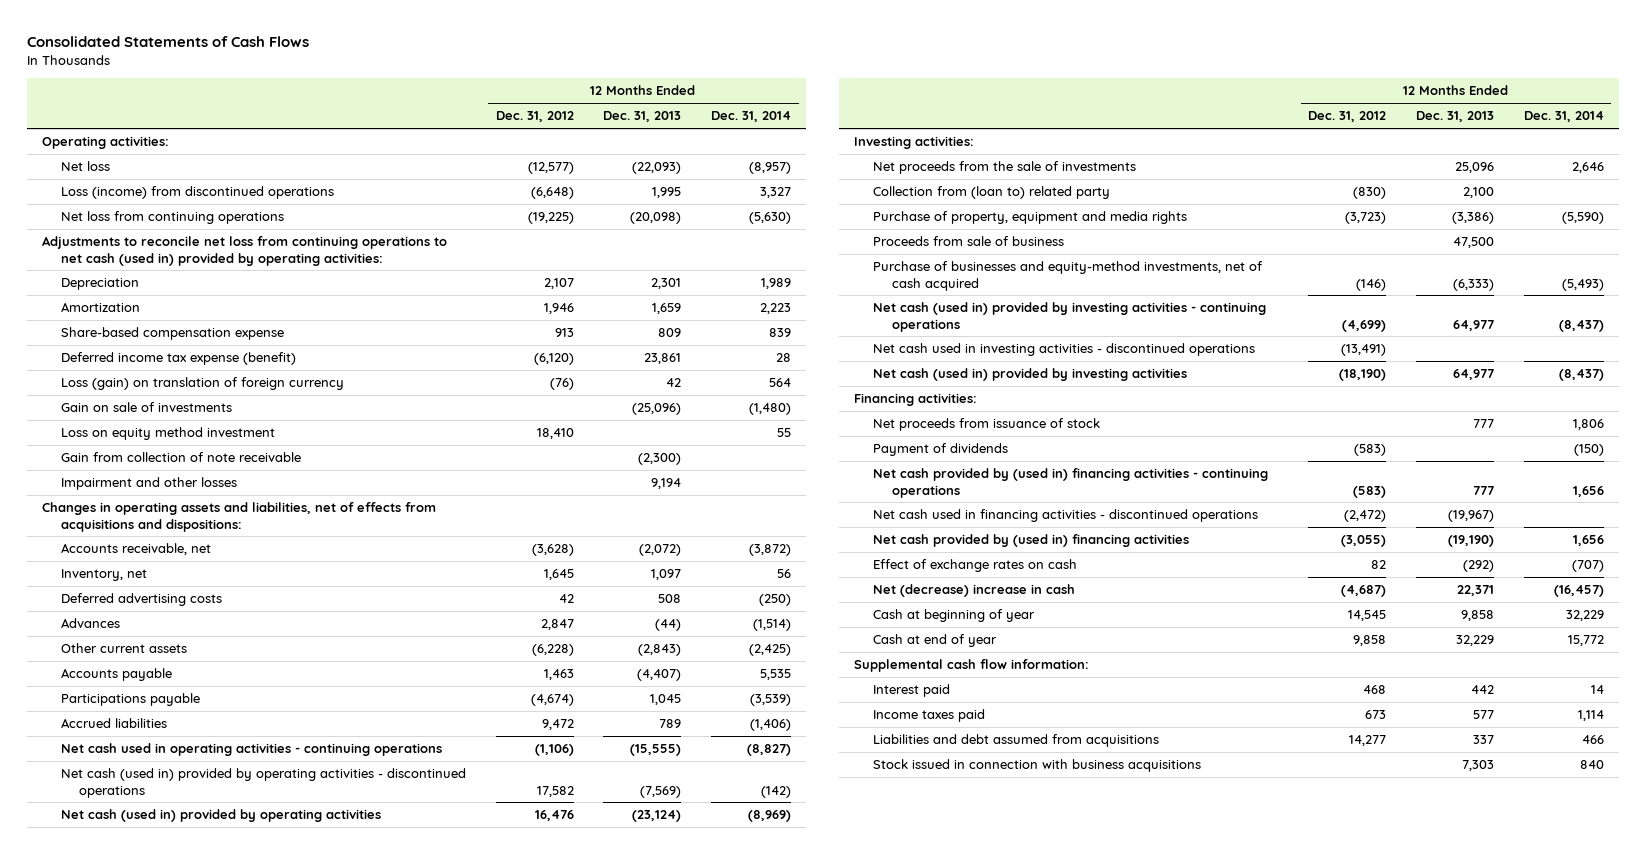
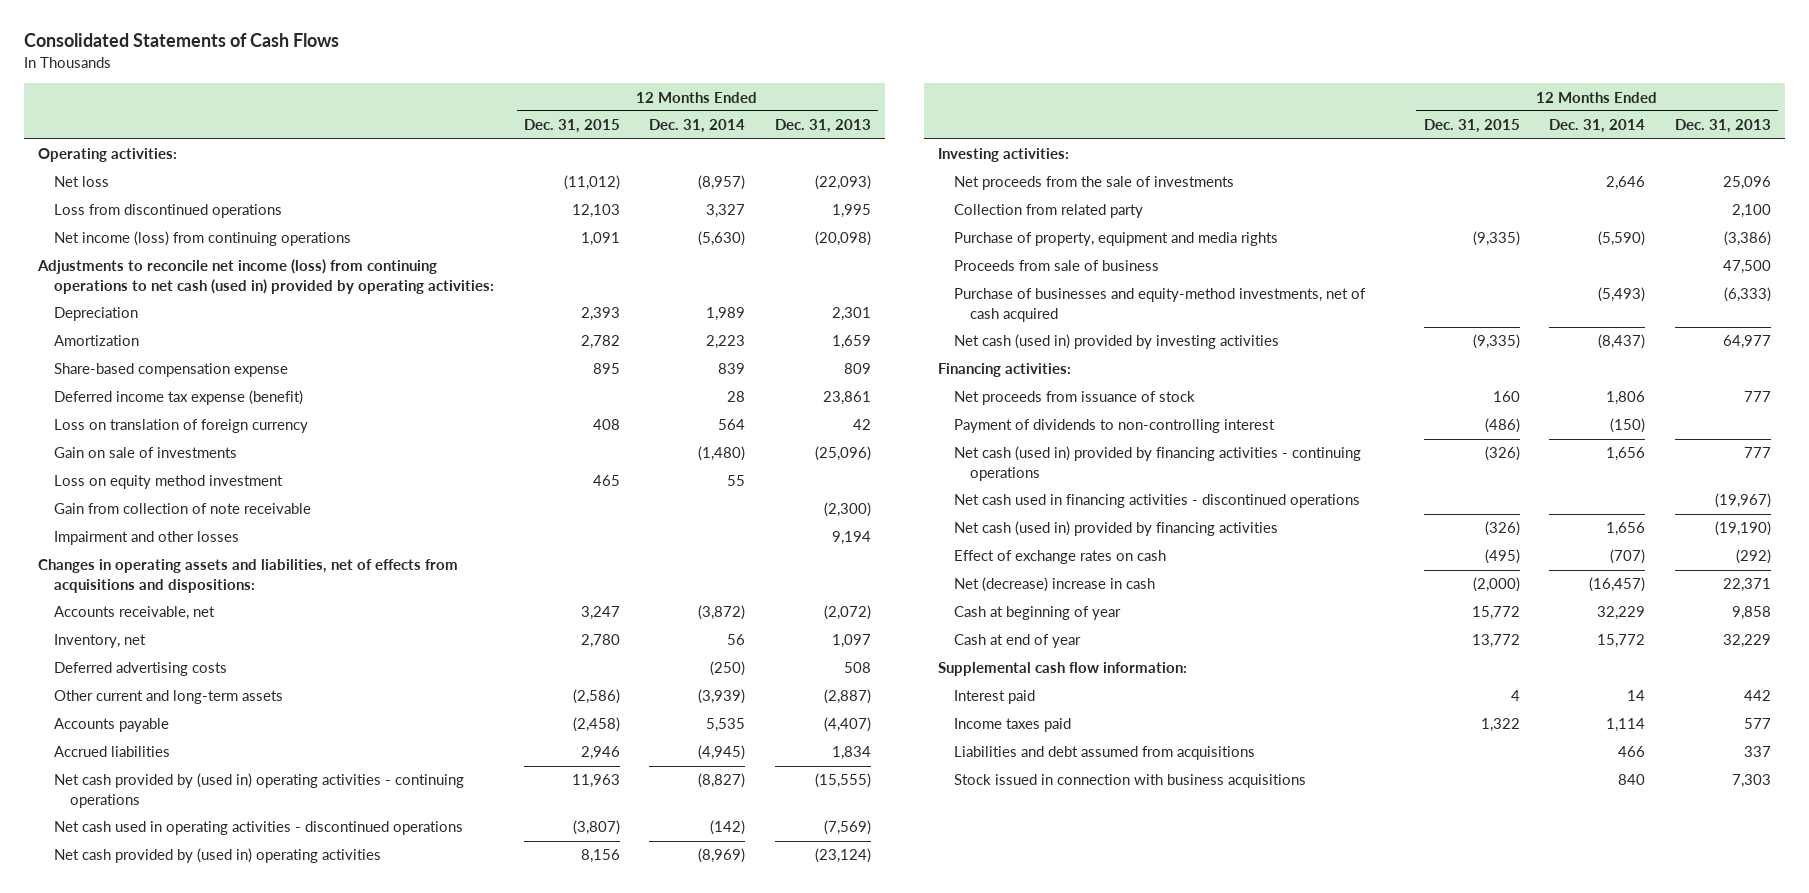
- | 12 Months Ended Dec. 31, 2012 | 12 Months Ended Dec. 31, 2013 | 12 Months Ended Dec. 31, 2014
+ | 12 Months Ended Dec. 31, 2015 | 12 Months Ended Dec. 31, 2014 | 12 Months Ended Dec. 31, 2013
- Loss (income) from discontinued operations | (6,648) | 1,995 | 3,327
- Net loss from continuing operations | (19,225) | (20,098) | (5,630)
- Adjustments to reconcile net loss from continuing operations to net cash (used in) provided by operating activities:
+ Loss from discontinued operations | 12,103 | 3,327 | 1,995
+ Net income (loss) from continuing operations | 1,091 | (5,630) | (20,098)
+ Adjustments to reconcile net income (loss) from continuing operations to net cash (used in) provided by operating activities:
- Loss (gain) on translation of foreign currency | (76) | 42 | 564
+ Loss on translation of foreign currency | 408 | 564 | 42
- Advances | 2,847 | (44) | (1,514)
- Other current assets | (6,228) | (2,843) | (2,425)
+ Other current and long-term assets | (2,586) | (3,939) | (2,887)
- Participations payable | (4,674) | 1,045 | (3,539)
- Accrued liabilities | 9,472 | 789 | (1,406)
- Net cash used in operating activities - continuing operations | (1,106) | (15,555) | (8,827)
- Net cash (used in) provided by operating activities - discontinued operations | 17,582 | (7,569) | (142)
- Net cash (used in) provided by operating activities | 16,476 | (23,124) | (8,969)
+ Accrued liabilities | 2,946 | (4,945) | 1,834
+ Net cash provided by (used in) operating activities - continuing operations | 11,963 | (8,827) | (15,555)
+ Net cash used in operating activities - discontinued operations | (3,807) | (142) | (7,569)
+ Net cash provided by (used in) operating activities | 8,156 | (8,969) | (23,124)
- Collection from (loan to) related party | (830) | 2,100 |
+ Collection from related party | | | 2,100
- Net cash (used in) provided by investing activities - continuing operations | (4,699) | 64,977 | (8,437)
- Net cash used in investing activities - discontinued operations | (13,491) | |
- Payment of dividends | (583) | | (150)
- Net cash provided by (used in) financing activities - continuing operations | (583) | 777 | 1,656
+ Payment of dividends to non-controlling interest | (486) | (150) |
+ Net cash (used in) provided by financing activities - continuing operations | (326) | 1,656 | 777
- Net cash provided by (used in) financing activities | (3,055) | (19,190) | 1,656
+ Net cash (used in) provided by financing activities | (326) | 1,656 | (19,190)

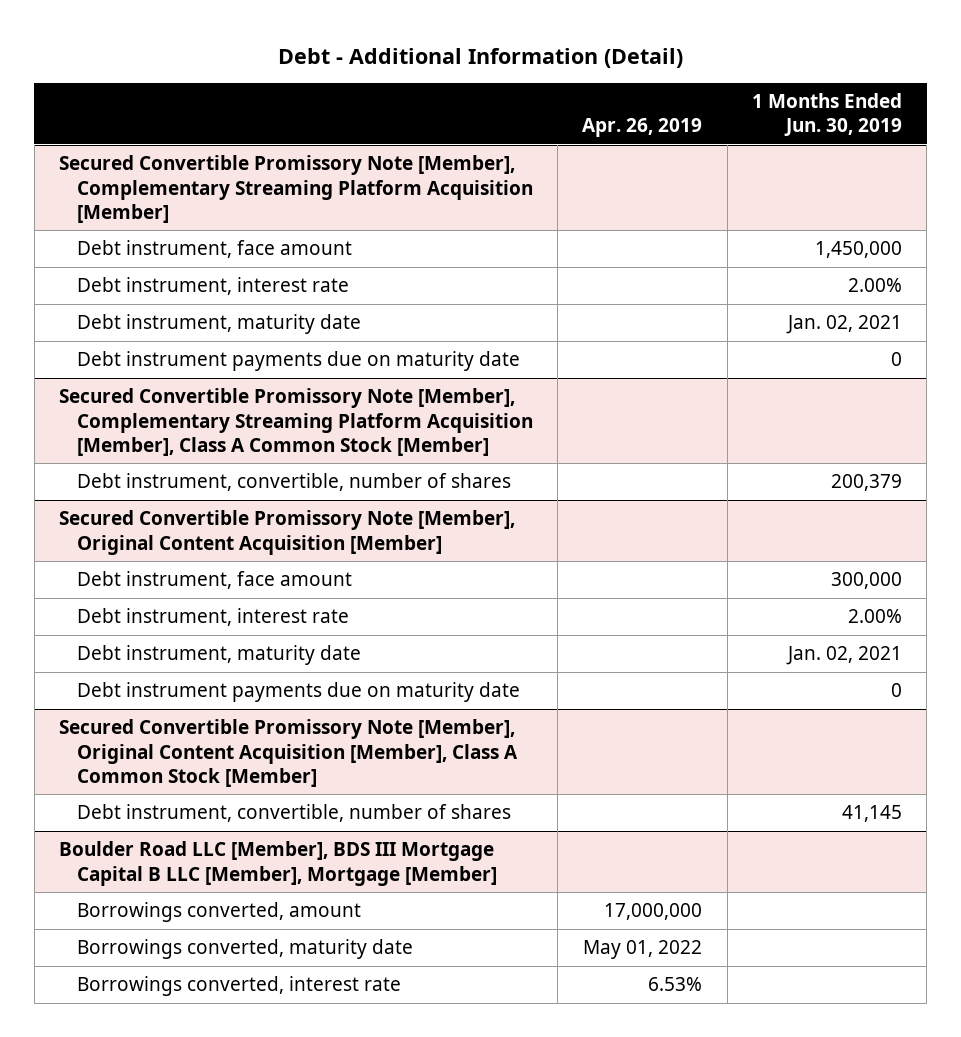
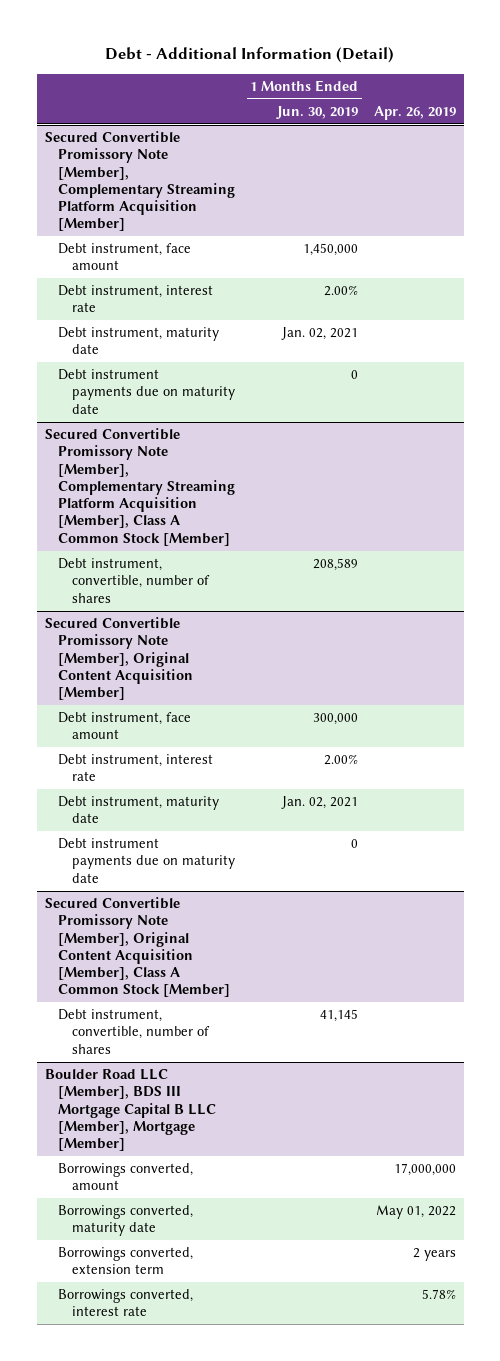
- | Apr. 26, 2019 | 1 Months Ended Jun. 30, 2019
+ | 1 Months Ended Jun. 30, 2019 | Apr. 26, 2019
@ Secured Convertible Promissory Note [Member], Complementary Streaming Platform Acquisition [Member], Class A Common Stock [Member]
- Debt instrument, convertible, number of shares | | 200,379
+ Debt instrument, convertible, number of shares | 208,589 |
@ Boulder Road LLC [Member], BDS III Mortgage Capital B LLC [Member], Mortgage [Member]
- Borrowings converted, interest rate | 6.53% |
+ Borrowings converted, extension term | | 2 years
+ Borrowings converted, interest rate | | 5.78%

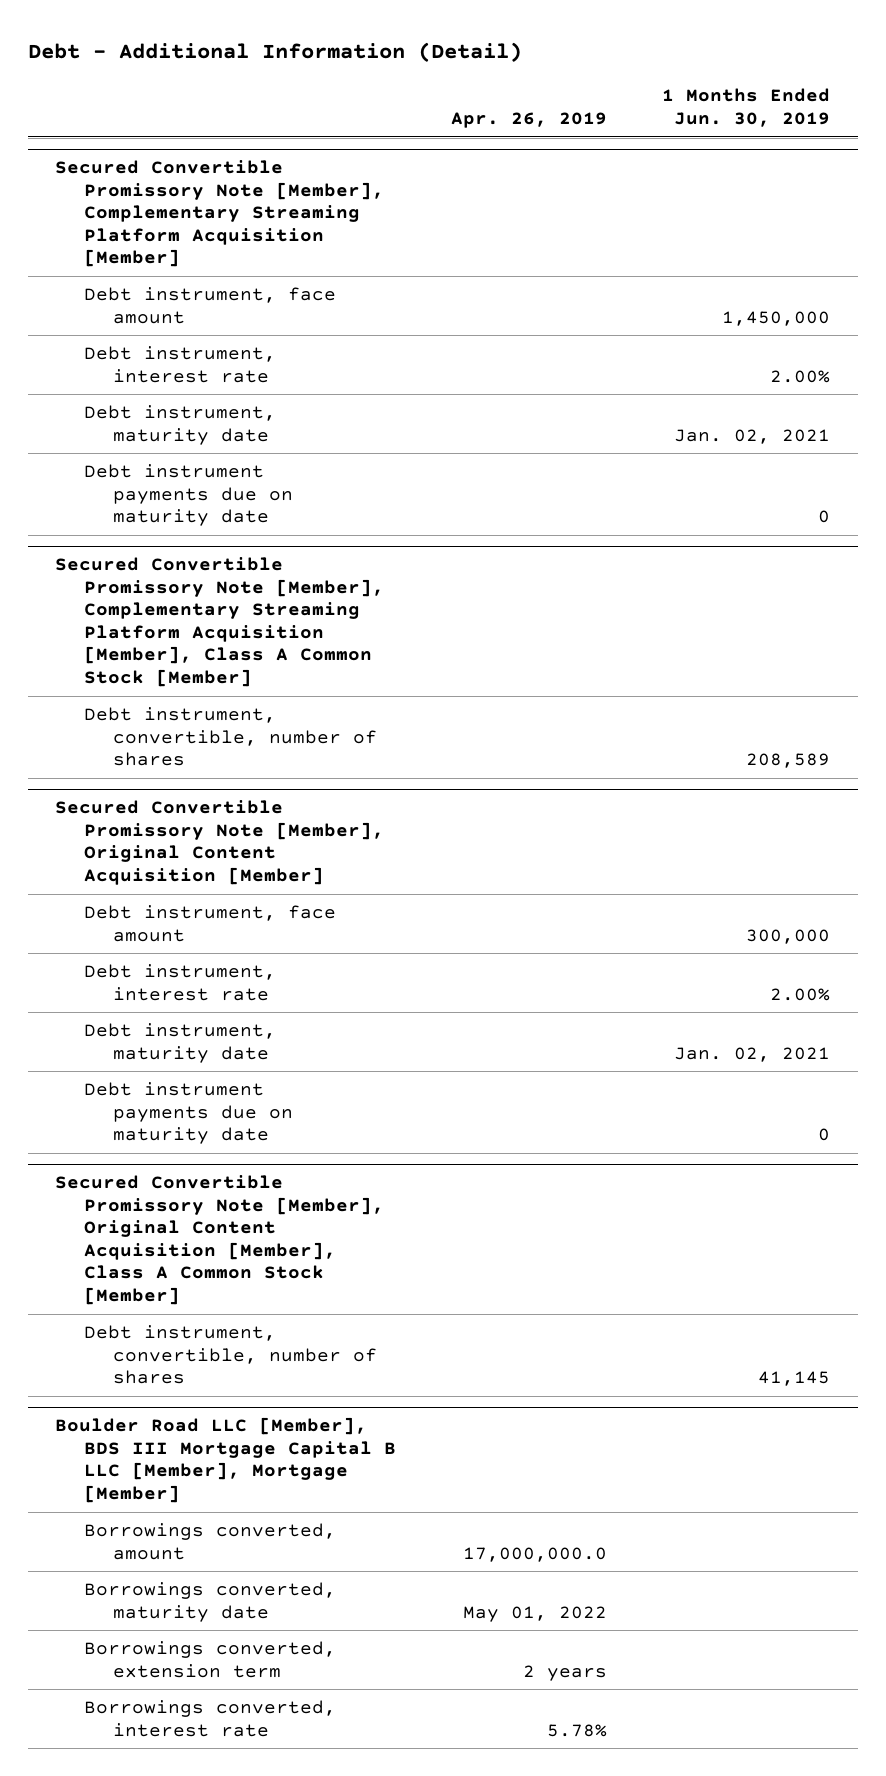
- | 1 Months Ended Jun. 30, 2019 | Apr. 26, 2019
+ | Apr. 26, 2019 | 1 Months Ended Jun. 30, 2019
@ Boulder Road LLC [Member], BDS III Mortgage Capital B LLC [Member], Mortgage [Member]
- Borrowings converted, amount | | 17,000,000
+ Borrowings converted, amount | 17,000,000.0 |

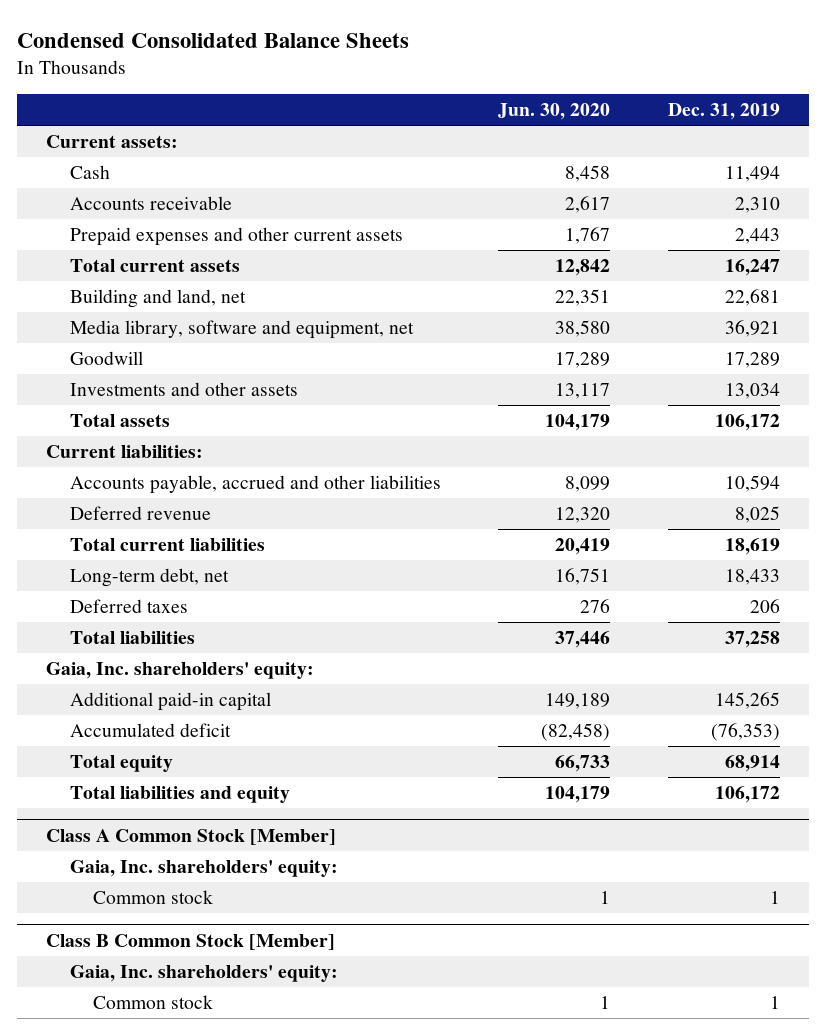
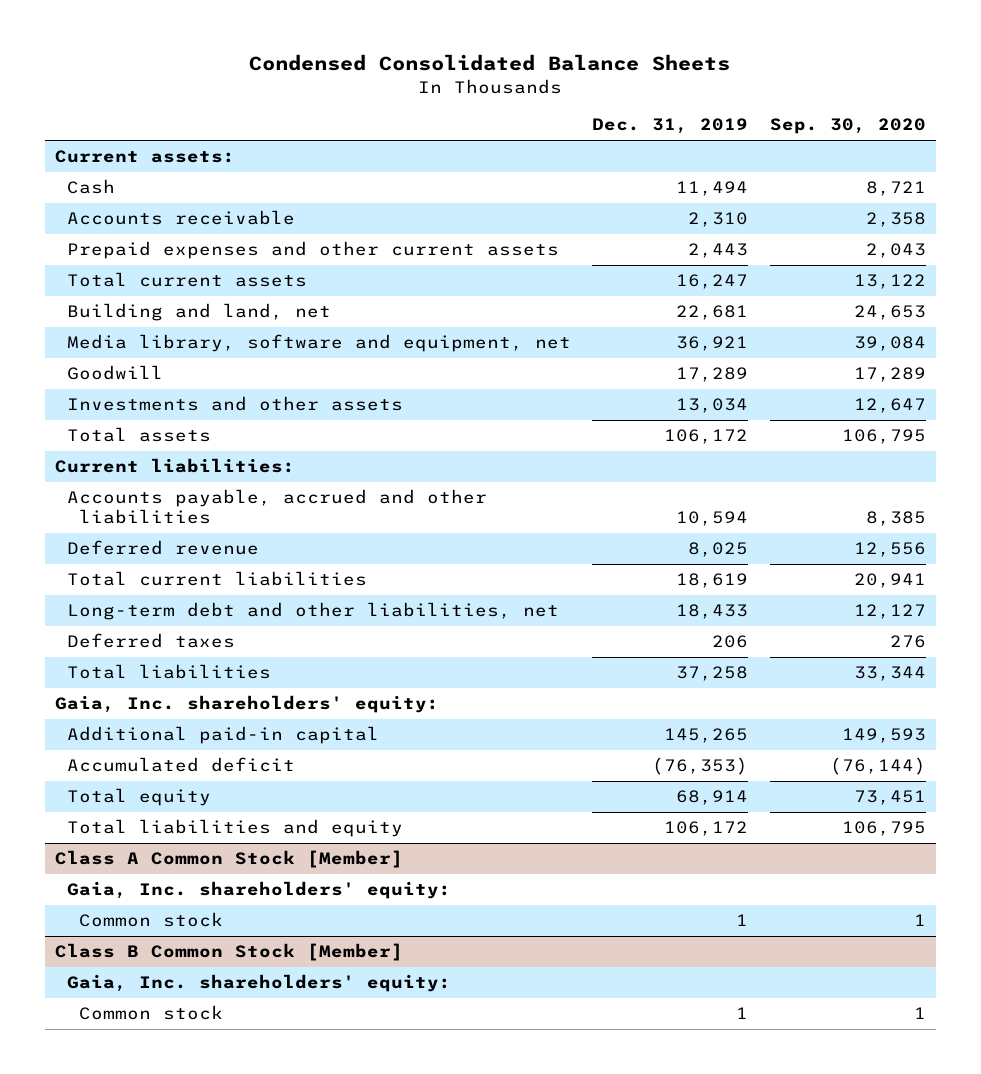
- | Jun. 30, 2020 | Dec. 31, 2019
+ | Dec. 31, 2019 | Sep. 30, 2020
- Long-term debt, net | 16,751 | 18,433
+ Long-term debt and other liabilities, net | 18,433 | 12,127

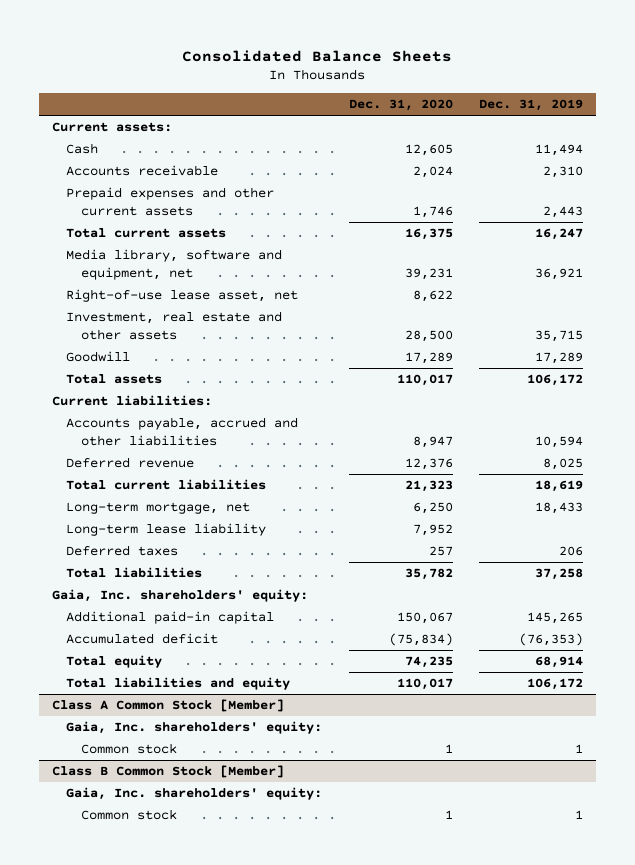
- Condensed Consolidated Balance Sheets
+ Consolidated Balance Sheets
- | Dec. 31, 2019 | Sep. 30, 2020
+ | Dec. 31, 2020 | Dec. 31, 2019
- Building and land, net | 22,681 | 24,653
+ Right-of-use lease asset, net | 8,622 |
+ Investment, real estate and other assets | 28,500 | 35,715
- Investments and other assets | 13,034 | 12,647
- Long-term debt and other liabilities, net | 18,433 | 12,127
+ Long-term mortgage, net | 6,250 | 18,433
+ Long-term lease liability | 7,952 |

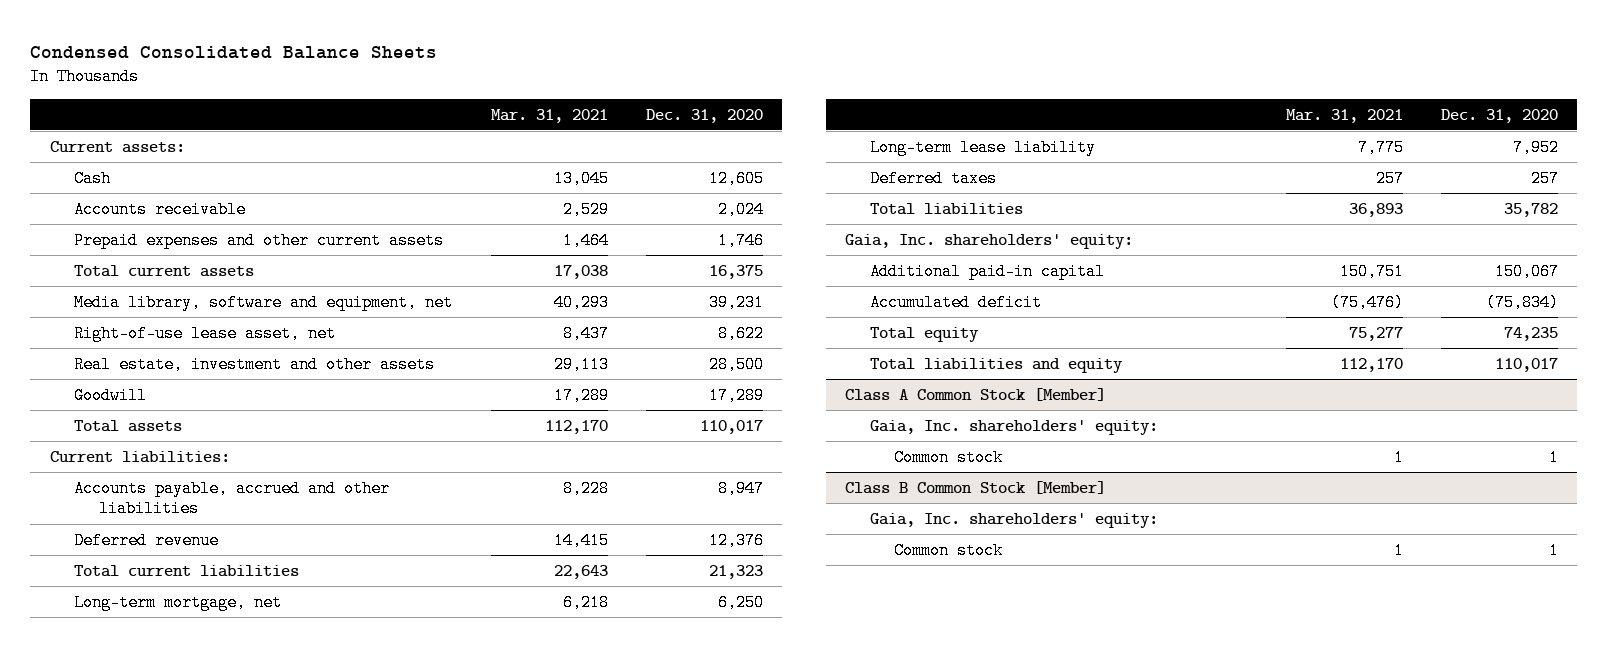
- Consolidated Balance Sheets
+ Condensed Consolidated Balance Sheets
- | Dec. 31, 2020 | Dec. 31, 2019
+ | Mar. 31, 2021 | Dec. 31, 2020
- Investment, real estate and other assets | 28,500 | 35,715
+ Real estate, investment and other assets | 29,113 | 28,500

